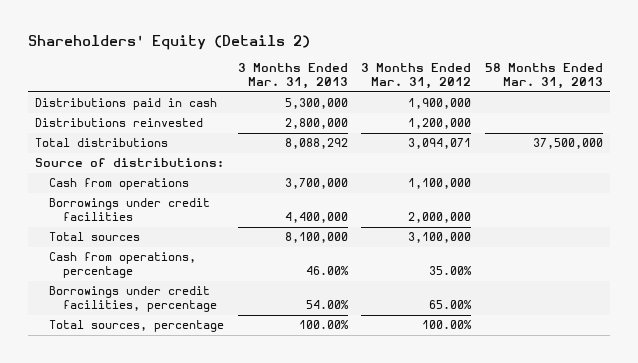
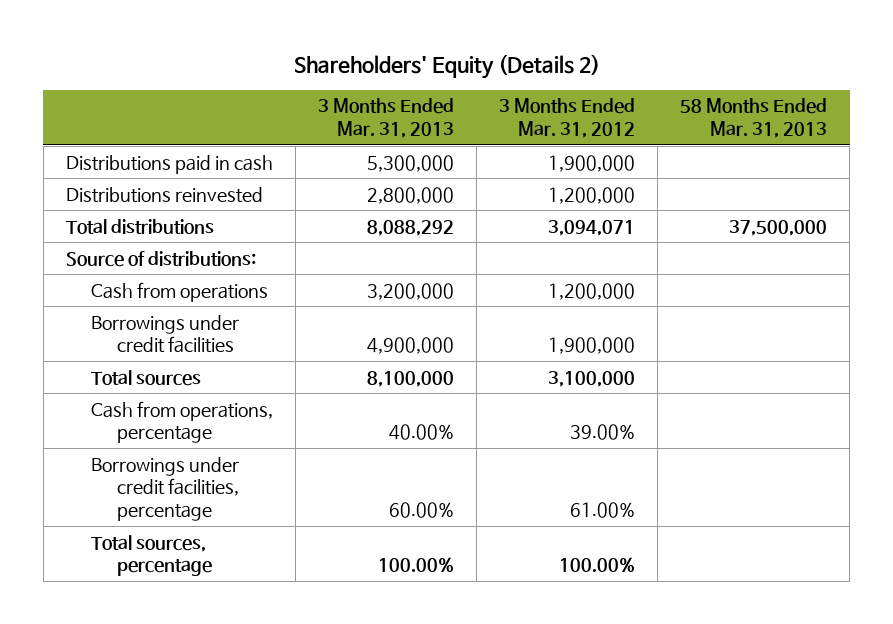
- Cash from operations | 3,700,000 | 1,100,000 |
- Borrowings under credit facilities | 4,400,000 | 2,000,000 |
+ Cash from operations | 3,200,000 | 1,200,000 |
+ Borrowings under credit facilities | 4,900,000 | 1,900,000 |
- Cash from operations, percentage | 46.00% | 35.00% |
- Borrowings under credit facilities, percentage | 54.00% | 65.00% |
+ Cash from operations, percentage | 40.00% | 39.00% |
+ Borrowings under credit facilities, percentage | 60.00% | 61.00% |

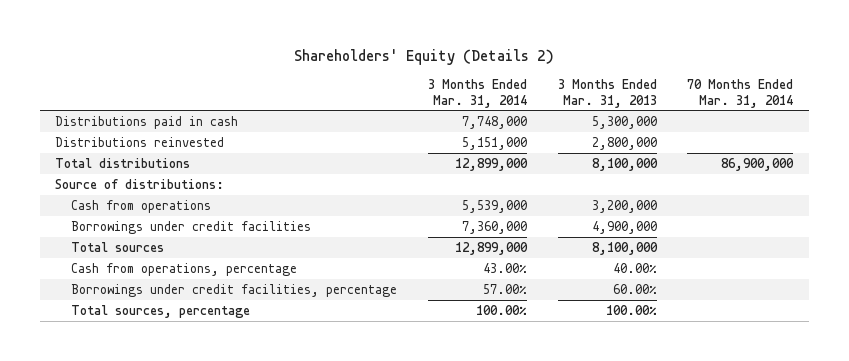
- | 3 Months Ended Mar. 31, 2013 | 3 Months Ended Mar. 31, 2012 | 58 Months Ended Mar. 31, 2013
+ | 3 Months Ended Mar. 31, 2014 | 3 Months Ended Mar. 31, 2013 | 70 Months Ended Mar. 31, 2014
- Total distributions | 8,088,292 | 3,094,071 | 37,500,000
+ Total distributions | 12,899,000 | 8,100,000 | 86,900,000

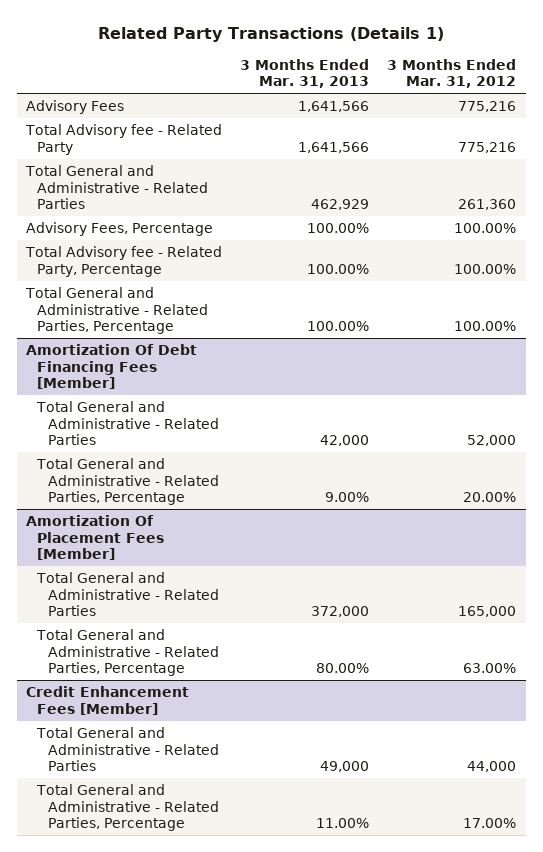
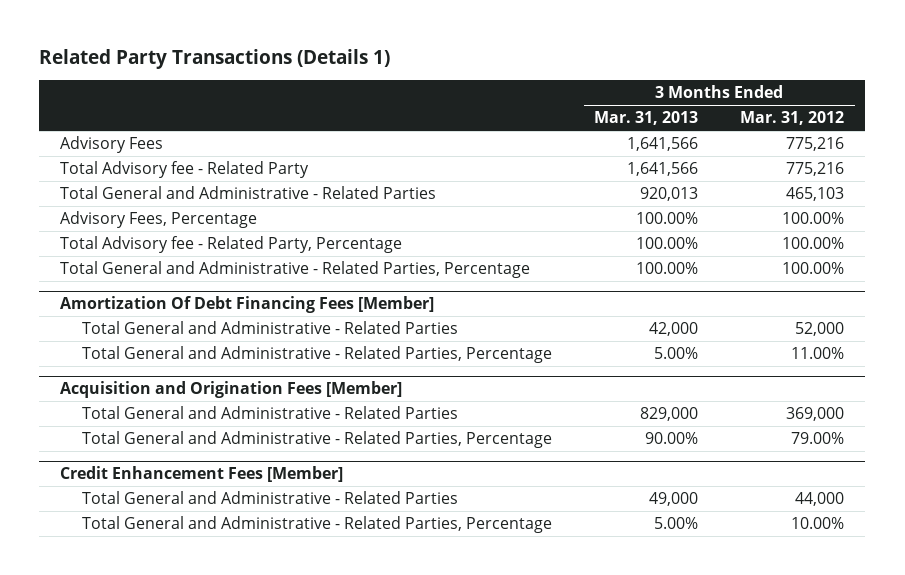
- Total General and Administrative - Related Parties | 462,929 | 261,360
+ Total General and Administrative - Related Parties | 920,013 | 465,103
@ Amortization Of Debt Financing Fees [Member]
- Total General and Administrative - Related Parties, Percentage | 9.00% | 20.00%
- Amortization Of Placement Fees [Member]
- Total General and Administrative - Related Parties | 372,000 | 165,000
- Total General and Administrative - Related Parties, Percentage | 80.00% | 63.00%
@ Amortization Of Debt Financing Fees [Member]
+ Total General and Administrative - Related Parties, Percentage | 5.00% | 11.00%
+ Acquisition and Origination Fees [Member]
+ Total General and Administrative - Related Parties | 829,000 | 369,000
+ Total General and Administrative - Related Parties, Percentage | 90.00% | 79.00%
@ Credit Enhancement Fees [Member]
- Total General and Administrative - Related Parties, Percentage | 11.00% | 17.00%
+ Total General and Administrative - Related Parties, Percentage | 5.00% | 10.00%

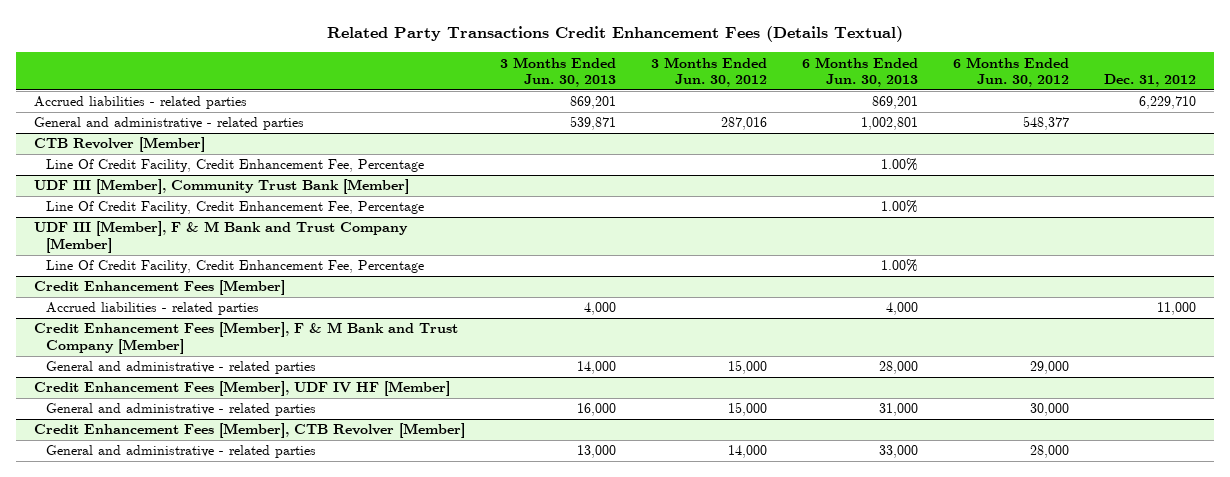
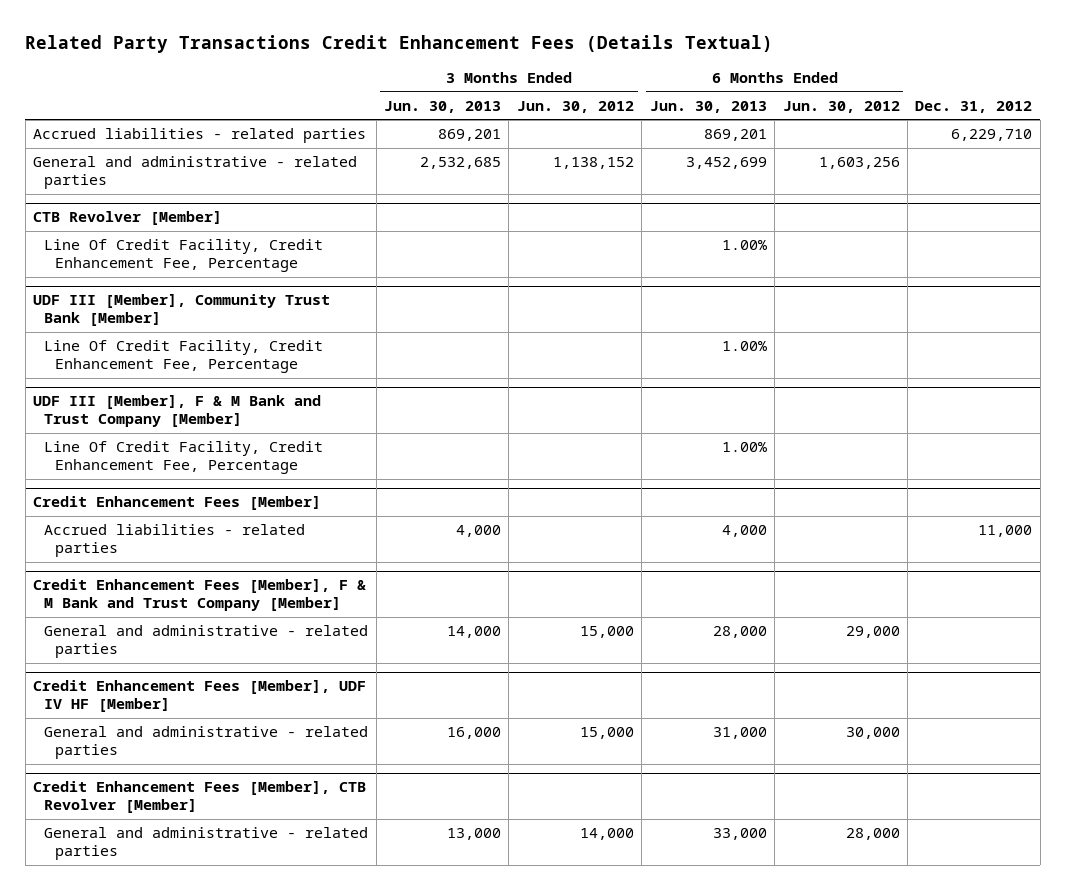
- General and administrative - related parties | 539,871 | 287,016 | 1,002,801 | 548,377 |
+ General and administrative - related parties | 2,532,685 | 1,138,152 | 3,452,699 | 1,603,256 |

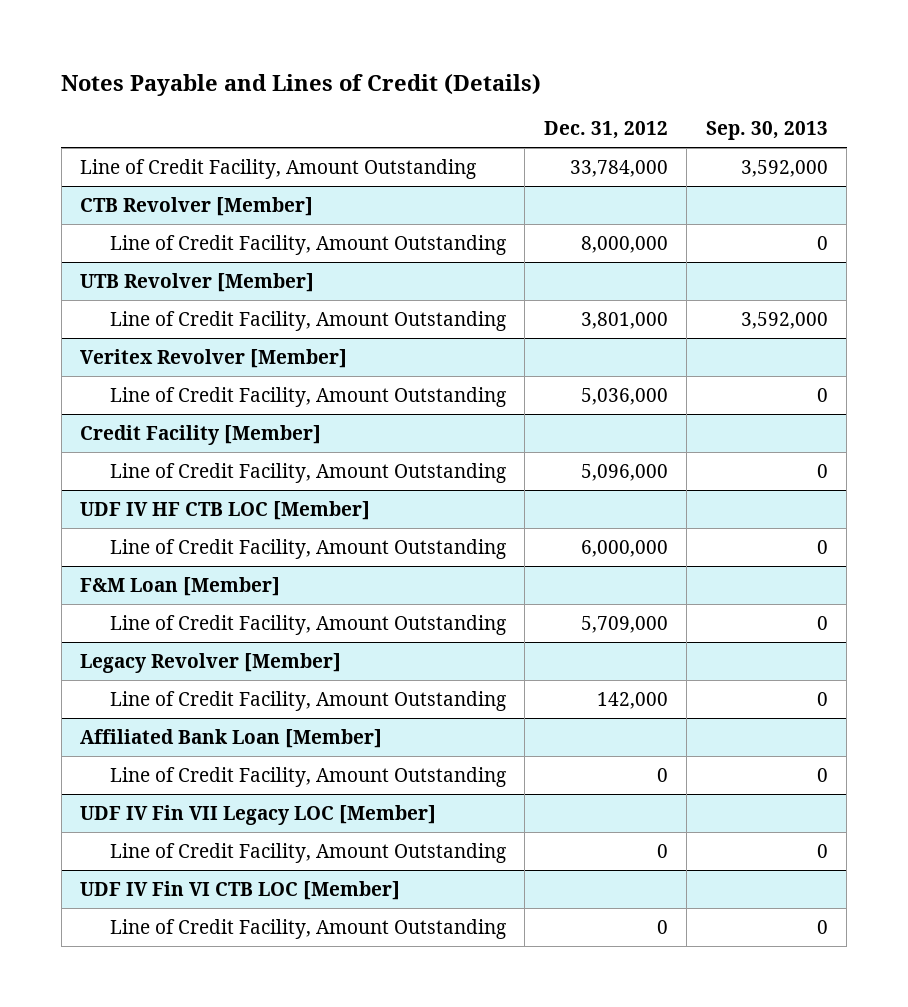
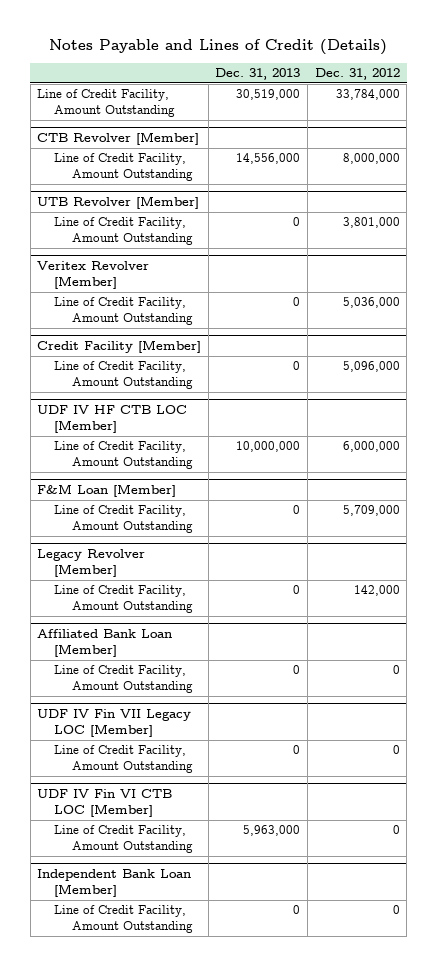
- | Dec. 31, 2012 | Sep. 30, 2013
+ | Dec. 31, 2013 | Dec. 31, 2012
+ Independent Bank Loan [Member]
+ Line of Credit Facility, Amount Outstanding | 0 | 0

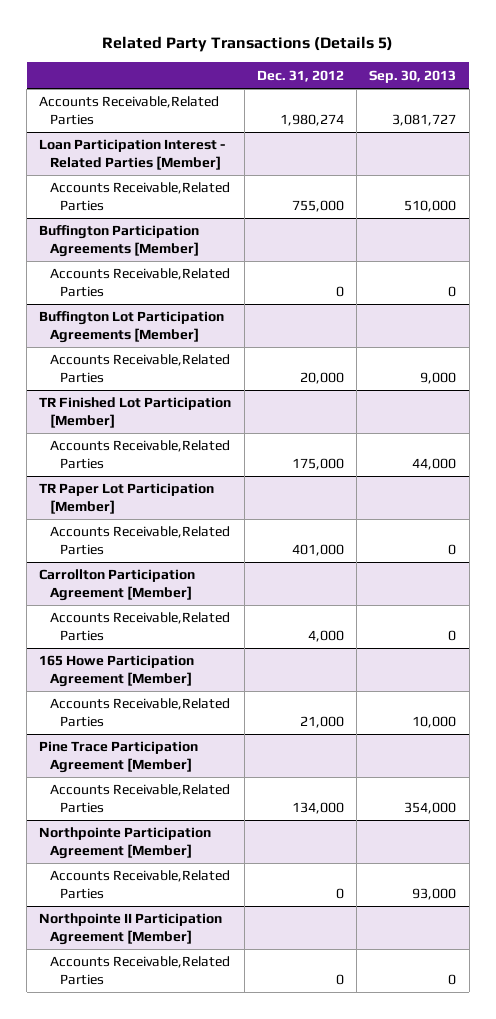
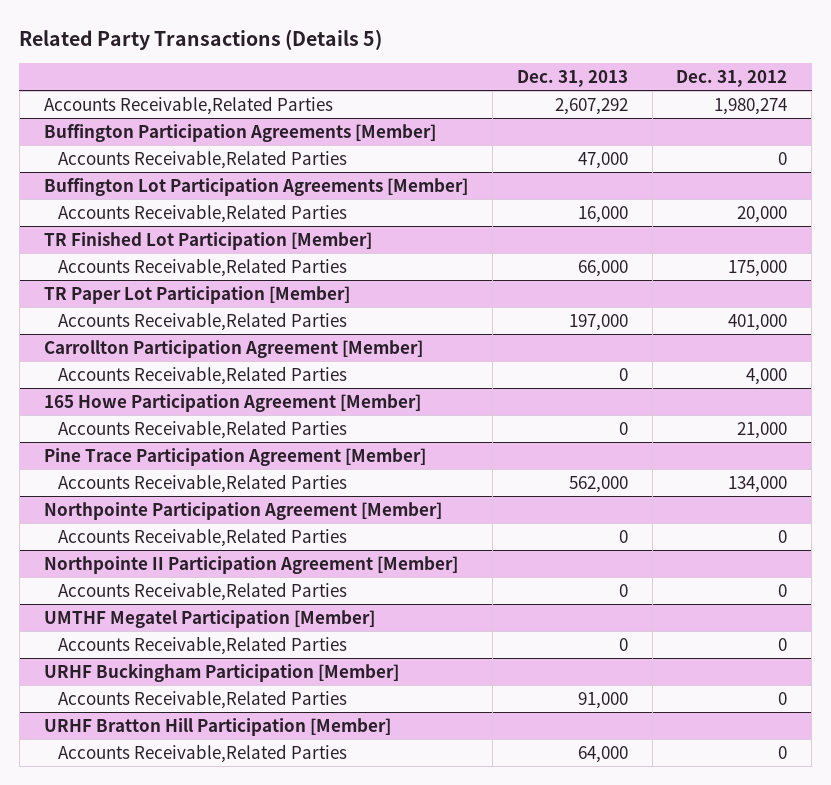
- | Dec. 31, 2012 | Sep. 30, 2013
+ | Dec. 31, 2013 | Dec. 31, 2012
- Loan Participation Interest - Related Parties [Member]
- Accounts Receivable,Related Parties | 755,000 | 510,000
+ UMTHF Megatel Participation [Member]
+ Accounts Receivable,Related Parties | 0 | 0
+ URHF Buckingham Participation [Member]
+ Accounts Receivable,Related Parties | 91,000 | 0
+ URHF Bratton Hill Participation [Member]
+ Accounts Receivable,Related Parties | 64,000 | 0

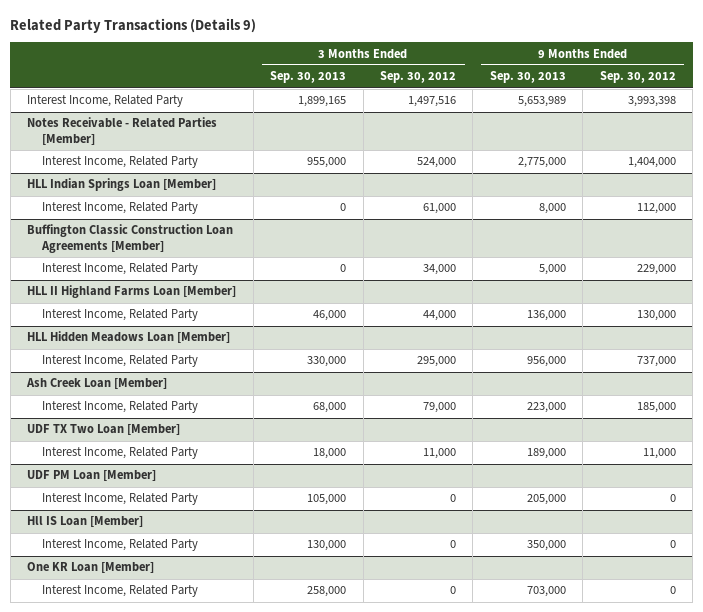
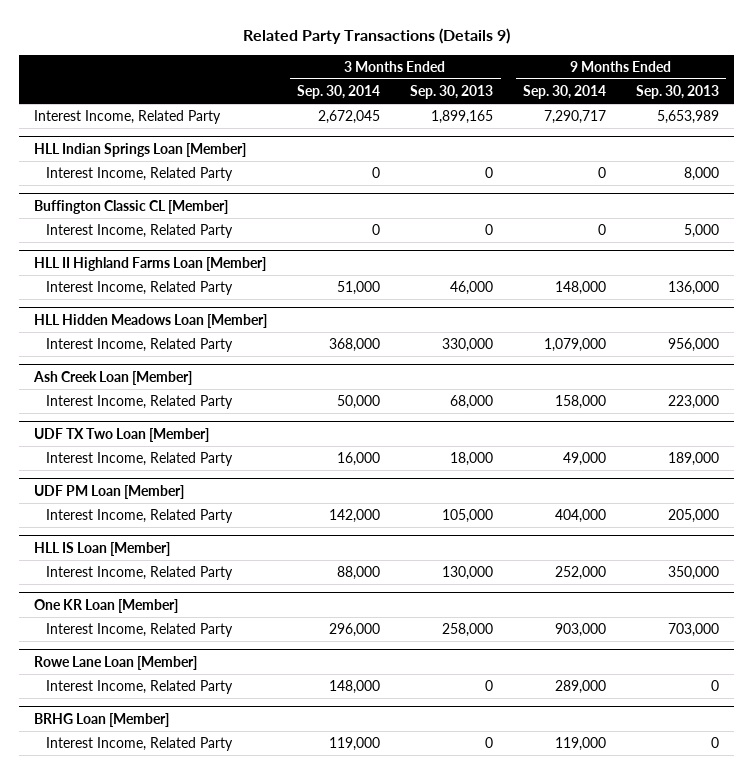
- | 3 Months Ended Sep. 30, 2013 | 3 Months Ended Sep. 30, 2012 | 9 Months Ended Sep. 30, 2013 | 9 Months Ended Sep. 30, 2012
+ | 3 Months Ended Sep. 30, 2014 | 3 Months Ended Sep. 30, 2013 | 9 Months Ended Sep. 30, 2014 | 9 Months Ended Sep. 30, 2013
- Notes Receivable - Related Parties [Member]
- Interest Income, Related Party | 955,000 | 524,000 | 2,775,000 | 1,404,000
- Buffington Classic Construction Loan Agreements [Member]
+ Buffington Classic CL [Member]
- Hll IS Loan [Member]
+ HLL IS Loan [Member]
+ Rowe Lane Loan [Member]
+ Interest Income, Related Party | 148,000 | 0 | 289,000 | 0
+ BRHG Loan [Member]
+ Interest Income, Related Party | 119,000 | 0 | 119,000 | 0

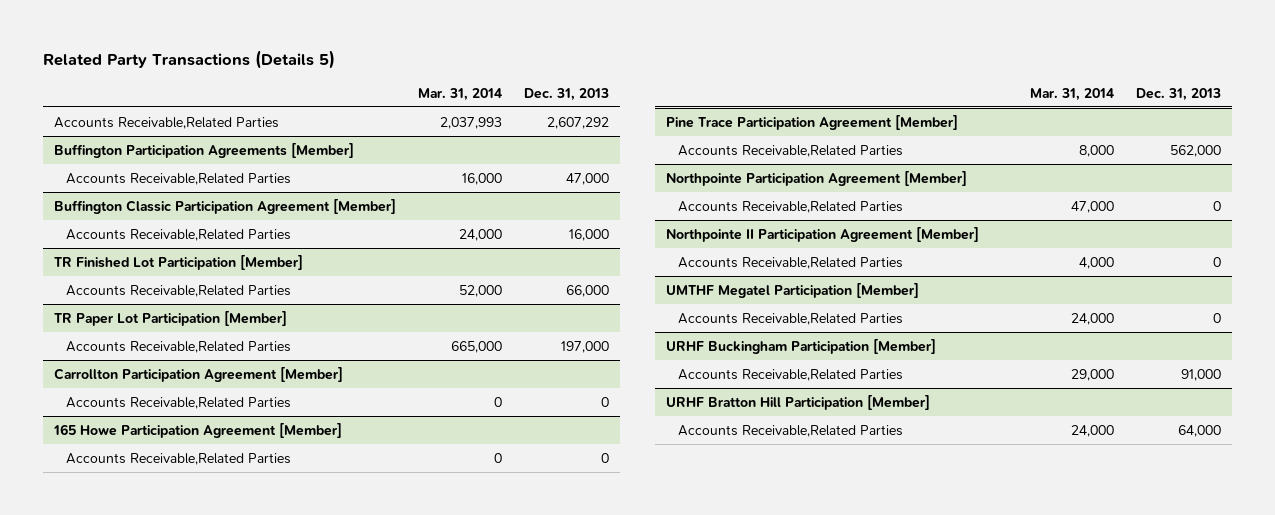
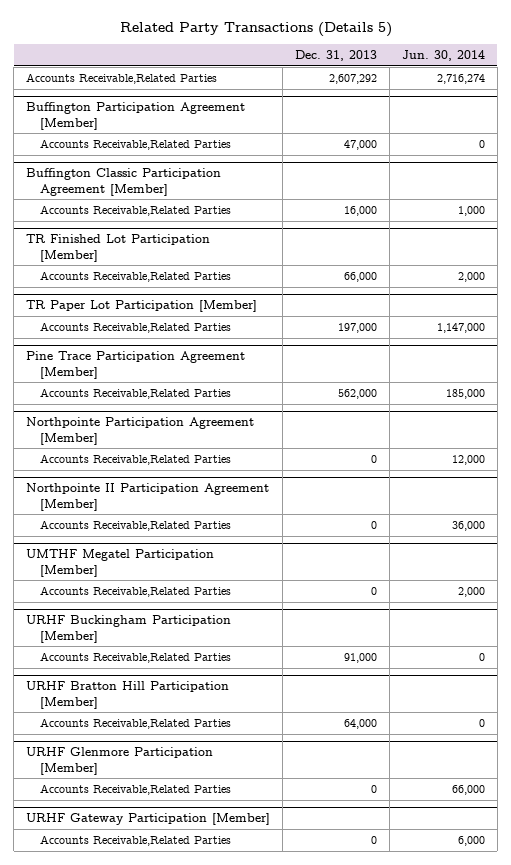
- | Mar. 31, 2014 | Dec. 31, 2013
+ | Dec. 31, 2013 | Jun. 30, 2014
- Buffington Participation Agreements [Member]
+ Buffington Participation Agreement [Member]
- Carrollton Participation Agreement [Member]
- Accounts Receivable,Related Parties | 0 | 0
- 165 Howe Participation Agreement [Member]
- Accounts Receivable,Related Parties | 0 | 0
+ URHF Glenmore Participation [Member]
+ Accounts Receivable,Related Parties | 0 | 66,000
+ URHF Gateway Participation [Member]
+ Accounts Receivable,Related Parties | 0 | 6,000

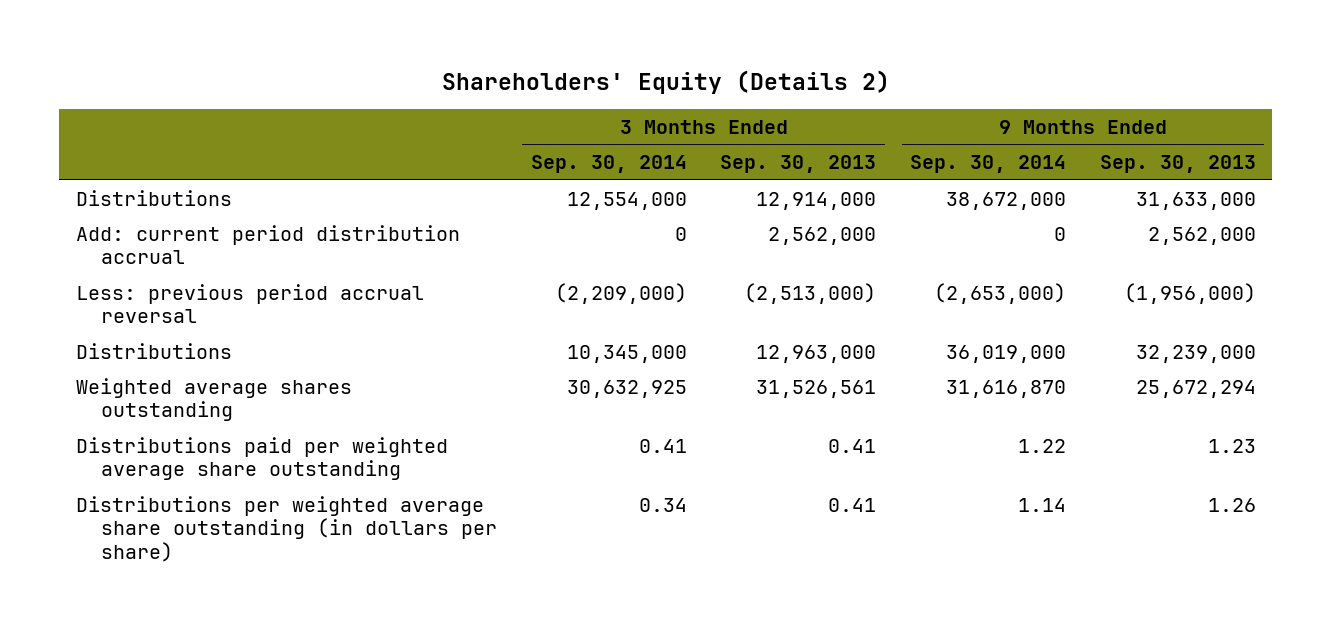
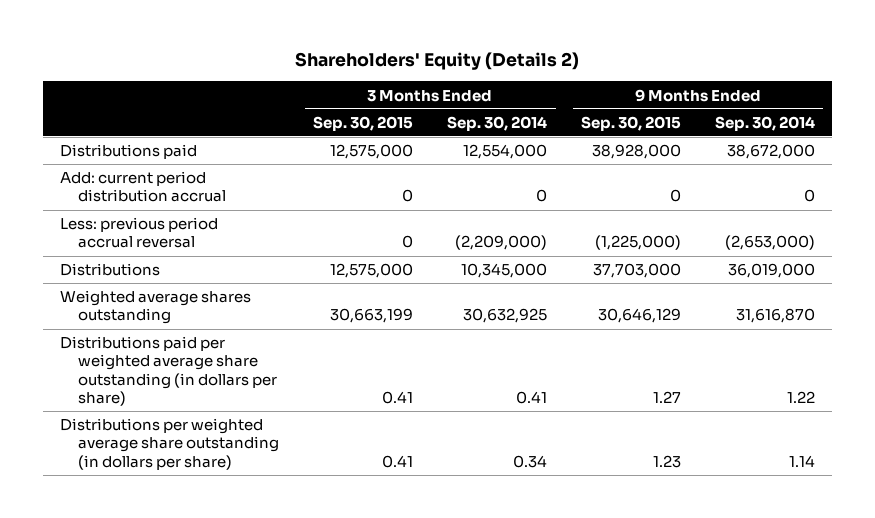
- | 3 Months Ended Sep. 30, 2014 | 3 Months Ended Sep. 30, 2013 | 9 Months Ended Sep. 30, 2014 | 9 Months Ended Sep. 30, 2013
+ | 3 Months Ended Sep. 30, 2015 | 3 Months Ended Sep. 30, 2014 | 9 Months Ended Sep. 30, 2015 | 9 Months Ended Sep. 30, 2014
- Distributions | 12,554,000 | 12,914,000 | 38,672,000 | 31,633,000
+ Distributions paid | 12,575,000 | 12,554,000 | 38,928,000 | 38,672,000
- Distributions paid per weighted average share outstanding | 0.41 | 0.41 | 1.22 | 1.23
+ Distributions paid per weighted average share outstanding (in dollars per share) | 0.41 | 0.41 | 1.27 | 1.22

